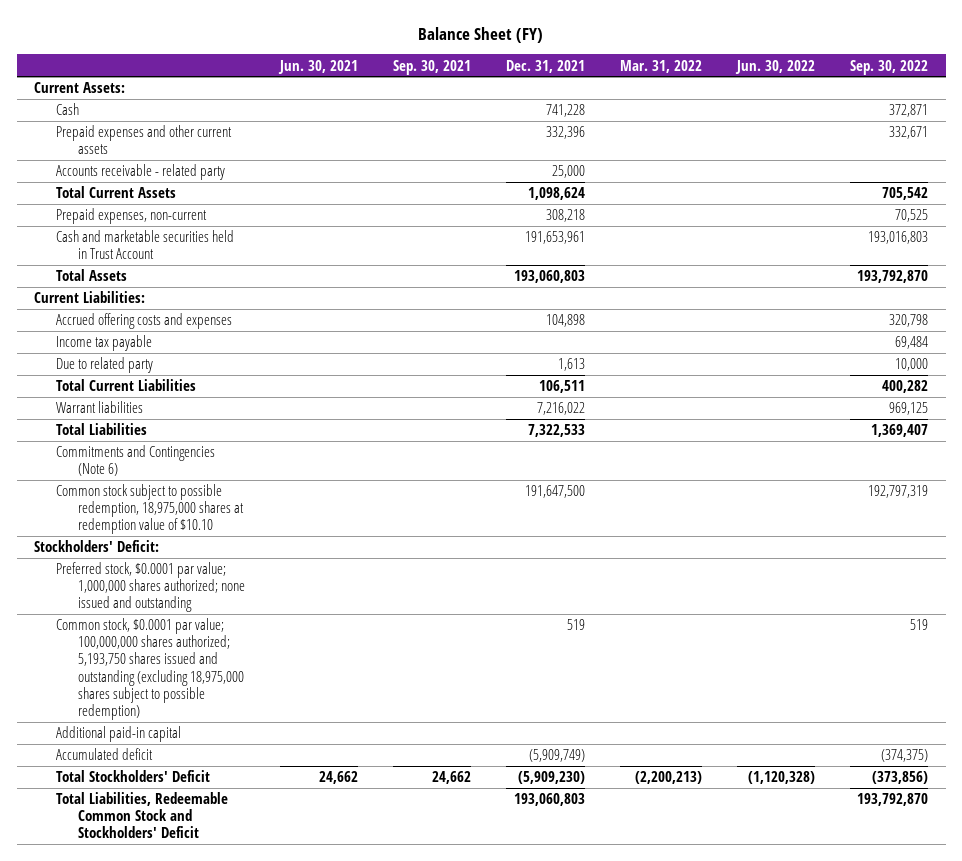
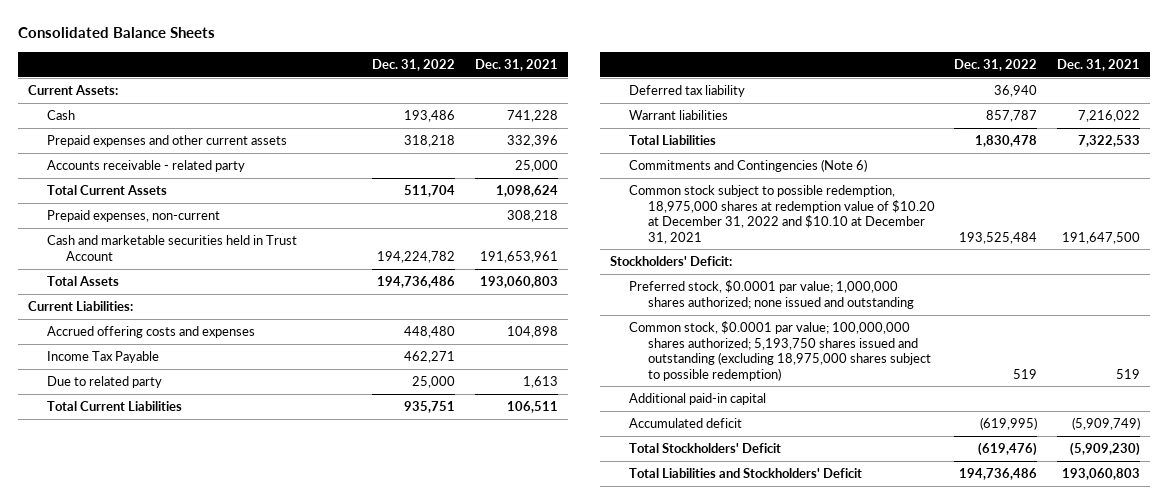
- Balance Sheet (FY)
+ Consolidated Balance Sheets
- | Jun. 30, 2021 | Sep. 30, 2021 | Dec. 31, 2021 | Mar. 31, 2022 | Jun. 30, 2022 | Sep. 30, 2022
+ | Dec. 31, 2022 | Dec. 31, 2021
- Income tax payable | | | | | | 69,484
+ Income Tax Payable | 462,271 |
+ Deferred tax liability | 36,940 |
- Common stock subject to possible redemption, 18,975,000 shares at redemption value of $10.10 | | | 191,647,500 | | | 192,797,319
+ Common stock subject to possible redemption, 18,975,000 shares at redemption value of $10.20 at December 31, 2022 and $10.10 at December 31, 2021 | 193,525,484 | 191,647,500
- Total Liabilities, Redeemable Common Stock and Stockholders' Deficit | | | 193,060,803 | | | 193,792,870
+ Total Liabilities and Stockholders' Deficit | 194,736,486 | 193,060,803

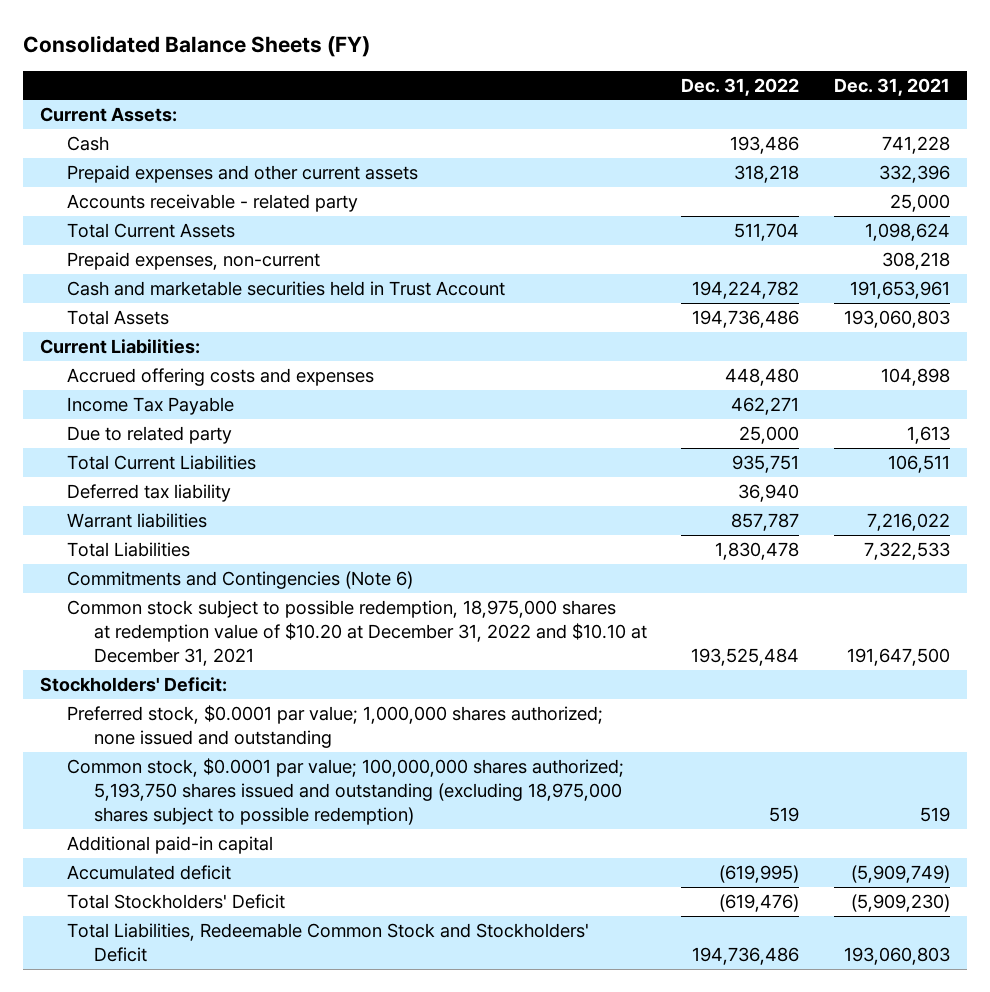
- Consolidated Balance Sheets
+ Consolidated Balance Sheets (FY)
- Total Liabilities and Stockholders' Deficit | 194,736,486 | 193,060,803
+ Total Liabilities, Redeemable Common Stock and Stockholders' Deficit | 194,736,486 | 193,060,803

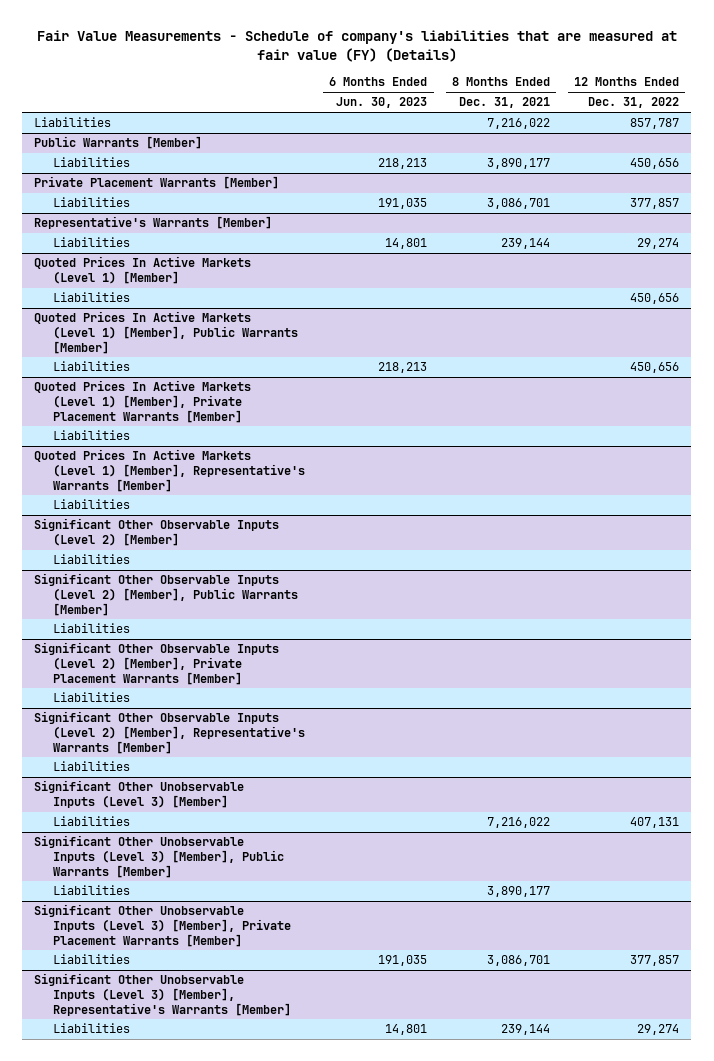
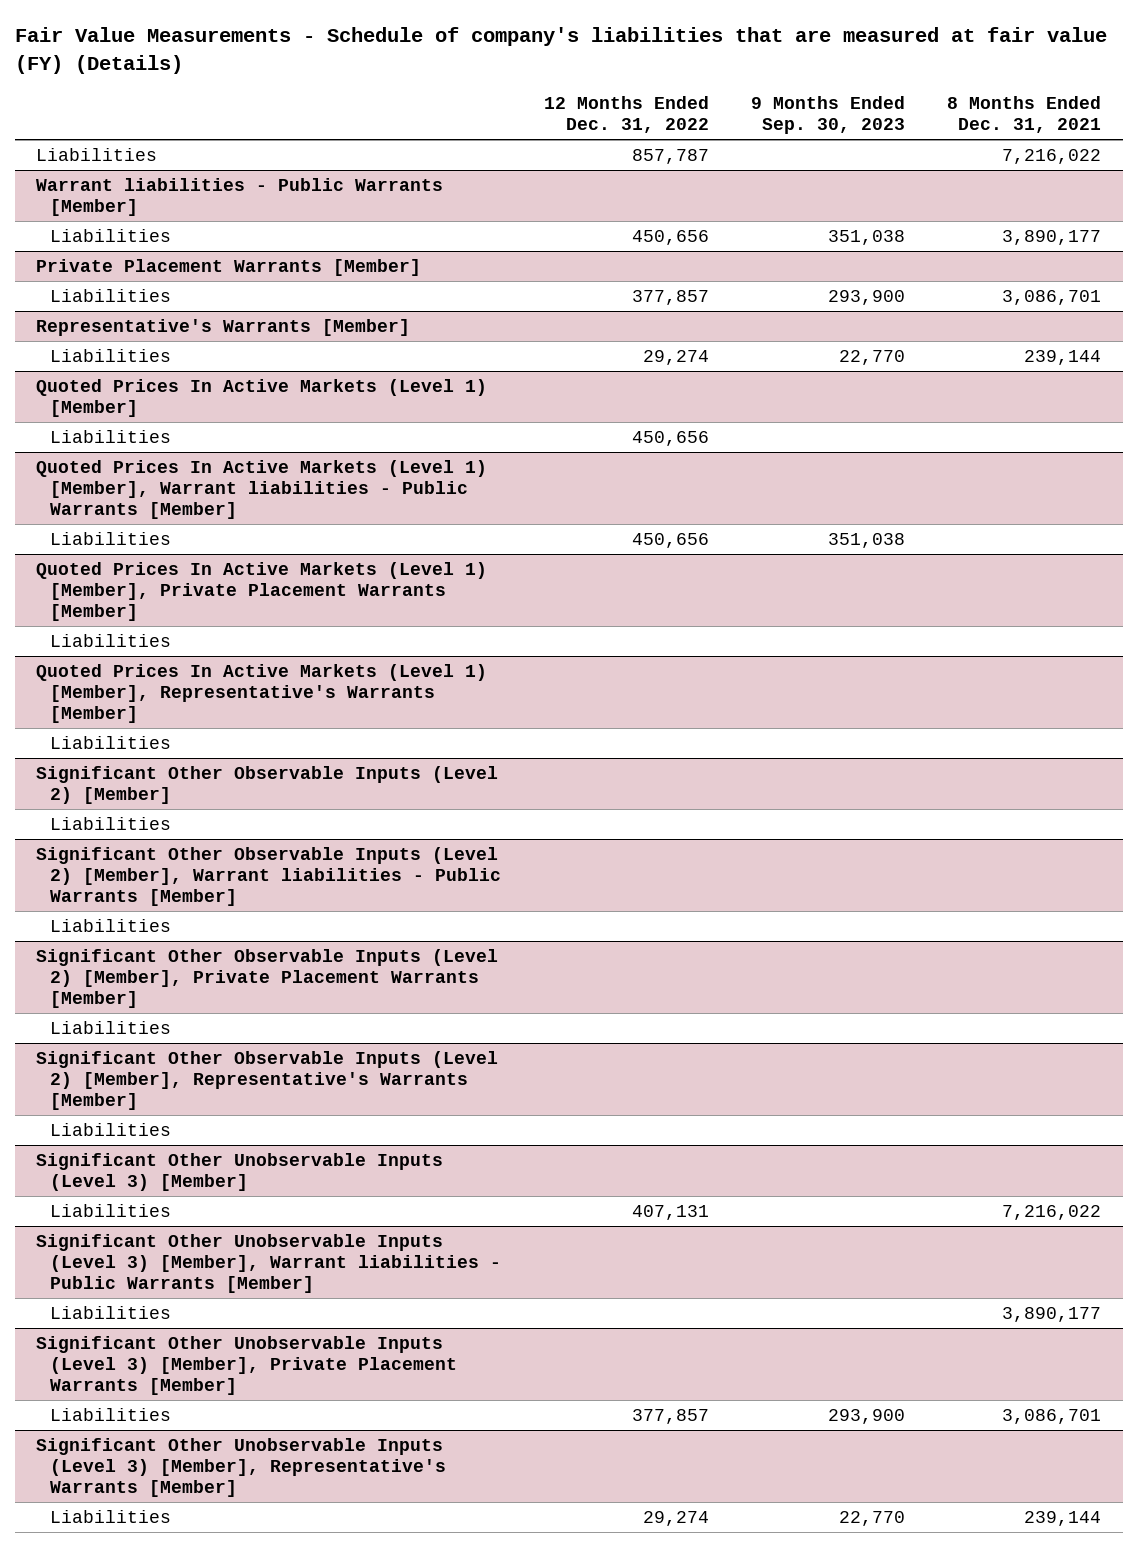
- | 6 Months Ended Jun. 30, 2023 | 8 Months Ended Dec. 31, 2021 | 12 Months Ended Dec. 31, 2022
+ | 12 Months Ended Dec. 31, 2022 | 9 Months Ended Sep. 30, 2023 | 8 Months Ended Dec. 31, 2021
- Public Warrants [Member]
+ Warrant liabilities - Public Warrants [Member]
- Quoted Prices In Active Markets (Level 1) [Member], Public Warrants [Member]
+ Quoted Prices In Active Markets (Level 1) [Member], Warrant liabilities - Public Warrants [Member]
- Significant Other Observable Inputs (Level 2) [Member], Public Warrants [Member]
+ Significant Other Observable Inputs (Level 2) [Member], Warrant liabilities - Public Warrants [Member]
- Significant Other Unobservable Inputs (Level 3) [Member], Public Warrants [Member]
+ Significant Other Unobservable Inputs (Level 3) [Member], Warrant liabilities - Public Warrants [Member]

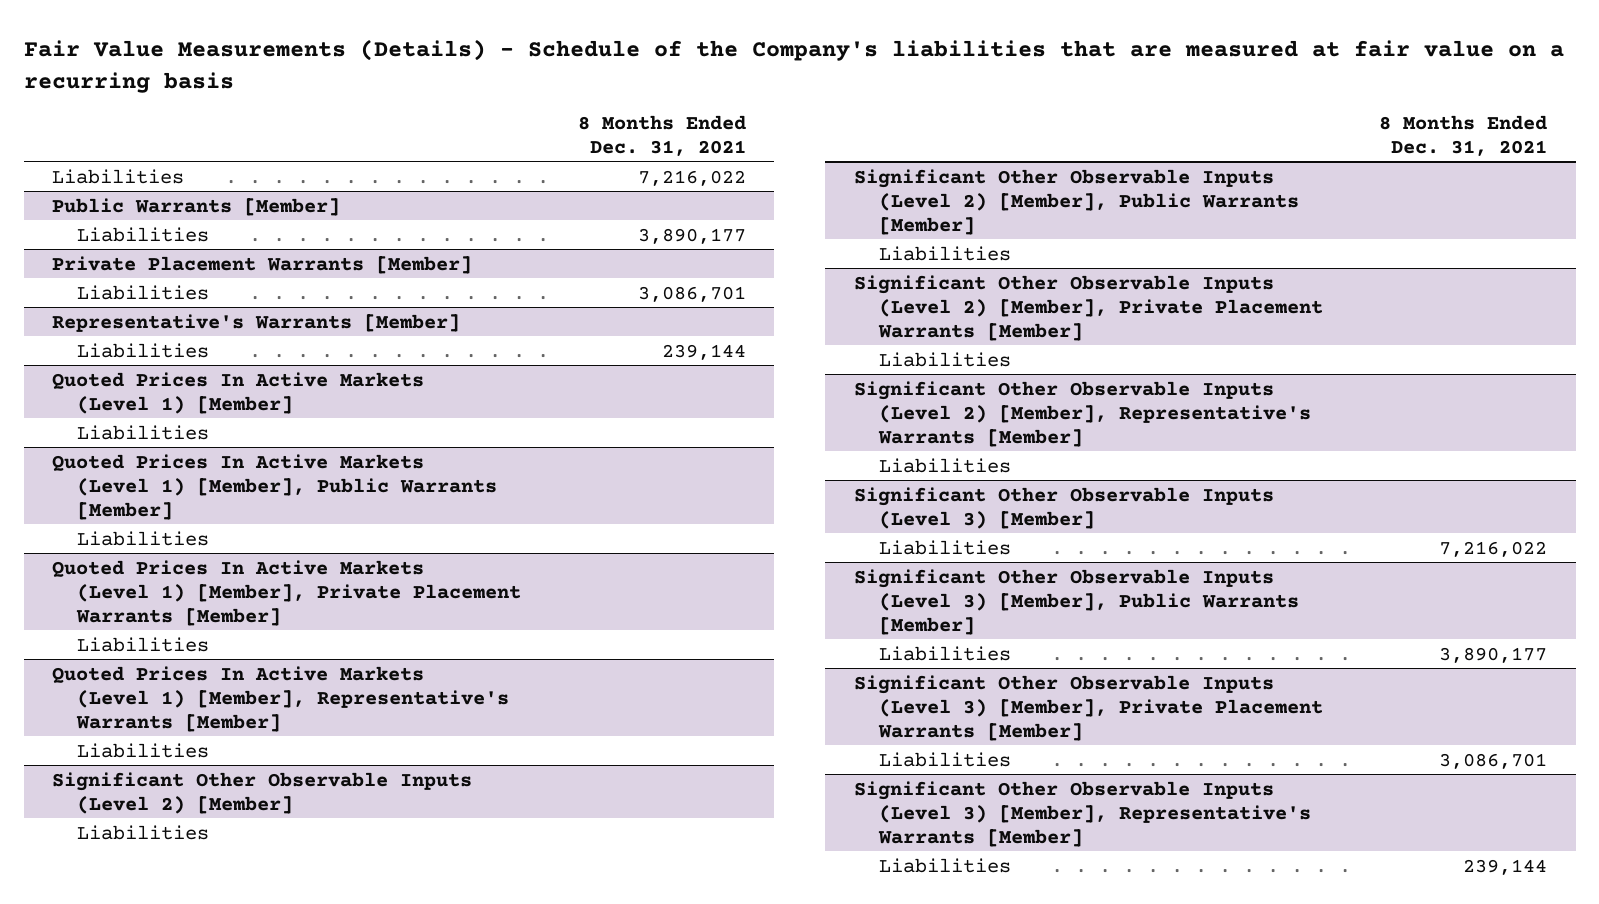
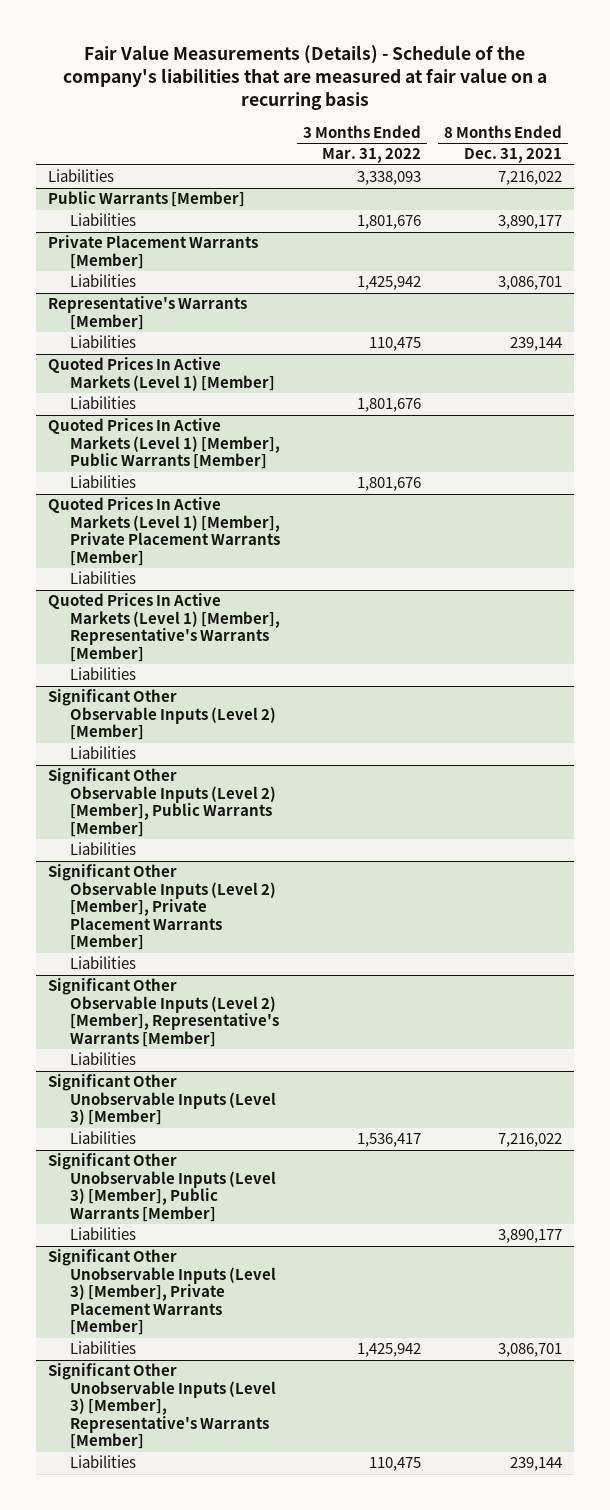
- Fair Value Measurements (Details) - Schedule of the Company's liabilities that are measured at fair value on a recurring basis
+ Fair Value Measurements (Details) - Schedule of the company's liabilities that are measured at fair value on a recurring basis
- | 8 Months Ended Dec. 31, 2021
+ | 3 Months Ended Mar. 31, 2022 | 8 Months Ended Dec. 31, 2021
- Significant Other Observable Inputs (Level 3) [Member]
+ Significant Other Unobservable Inputs (Level 3) [Member]
- Significant Other Observable Inputs (Level 3) [Member], Public Warrants [Member]
+ Significant Other Unobservable Inputs (Level 3) [Member], Public Warrants [Member]
- Significant Other Observable Inputs (Level 3) [Member], Private Placement Warrants [Member]
+ Significant Other Unobservable Inputs (Level 3) [Member], Private Placement Warrants [Member]
- Significant Other Observable Inputs (Level 3) [Member], Representative's Warrants [Member]
+ Significant Other Unobservable Inputs (Level 3) [Member], Representative's Warrants [Member]

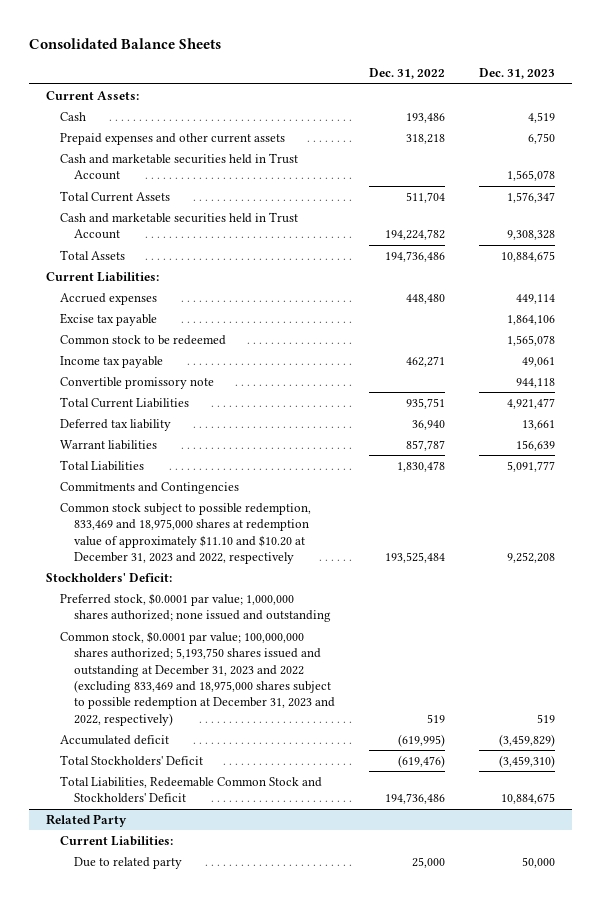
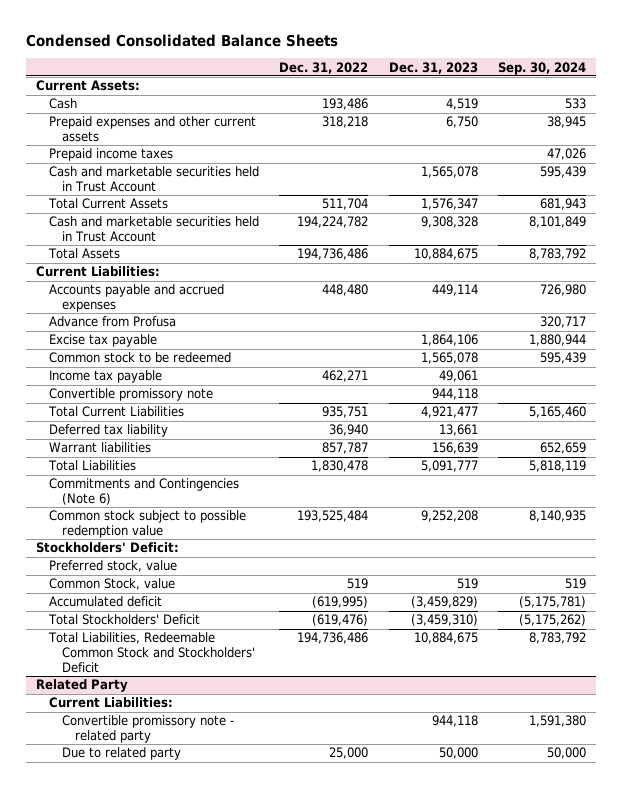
- Consolidated Balance Sheets
+ Condensed Consolidated Balance Sheets
- | Dec. 31, 2022 | Dec. 31, 2023
+ | Dec. 31, 2022 | Dec. 31, 2023 | Sep. 30, 2024
+ Prepaid income taxes | | | 47,026
- Accrued expenses | 448,480 | 449,114
+ Accounts payable and accrued expenses | 448,480 | 449,114 | 726,980
+ Advance from Profusa | | | 320,717
- Commitments and Contingencies
- Common stock subject to possible redemption, 833,469 and 18,975,000 shares at redemption value of approximately $11.10 and $10.20 at December 31, 2023 and 2022, respectively | 193,525,484 | 9,252,208
+ Commitments and Contingencies (Note 6)
+ Common stock subject to possible redemption value | 193,525,484 | 9,252,208 | 8,140,935
- Preferred stock, $0.0001 par value; 1,000,000 shares authorized; none issued and outstanding
- Common stock, $0.0001 par value; 100,000,000 shares authorized; 5,193,750 shares issued and outstanding at December 31, 2023 and 2022 (excluding 833,469 and 18,975,000 shares subject to possible redemption at December 31, 2023 and 2022, respectively) | 519 | 519
+ Preferred stock, value
+ Common Stock, value | 519 | 519 | 519
@ Related Party
+ Convertible promissory note - related party | | 944,118 | 1,591,380

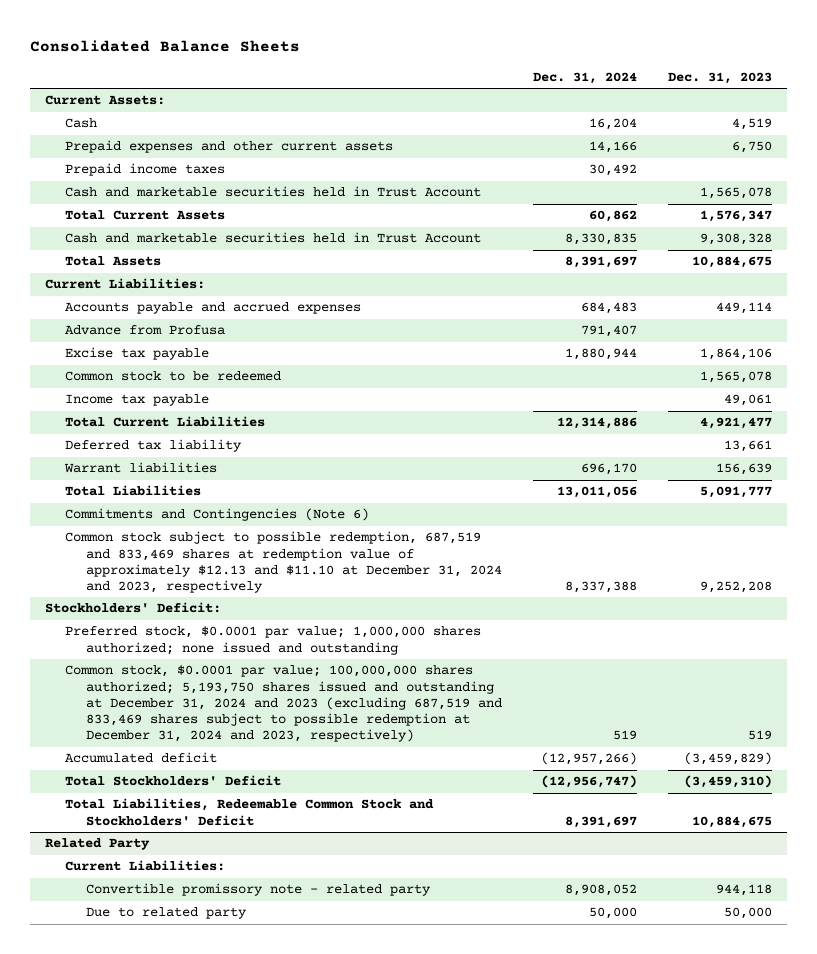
- Condensed Consolidated Balance Sheets
+ Consolidated Balance Sheets
- | Dec. 31, 2022 | Dec. 31, 2023 | Sep. 30, 2024
+ | Dec. 31, 2024 | Dec. 31, 2023
- Convertible promissory note | | 944,118 |
- Common stock subject to possible redemption value | 193,525,484 | 9,252,208 | 8,140,935
+ Common stock subject to possible redemption, 687,519 and 833,469 shares at redemption value of approximately $12.13 and $11.10 at December 31, 2024 and 2023, respectively | 8,337,388 | 9,252,208
- Preferred stock, value
- Common Stock, value | 519 | 519 | 519
+ Preferred stock, $0.0001 par value; 1,000,000 shares authorized; none issued and outstanding
+ Common stock, $0.0001 par value; 100,000,000 shares authorized; 5,193,750 shares issued and outstanding at December 31, 2024 and 2023 (excluding 687,519 and 833,469 shares subject to possible redemption at December 31, 2024 and 2023, respectively) | 519 | 519

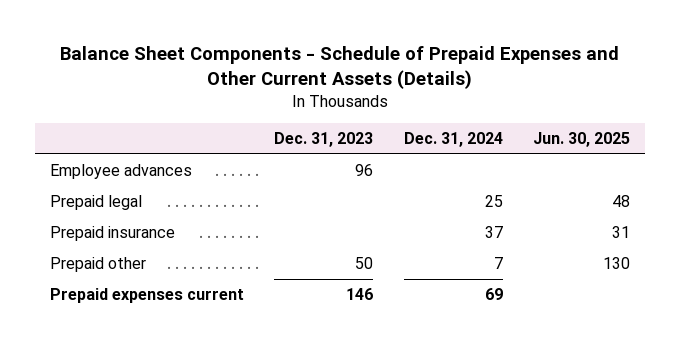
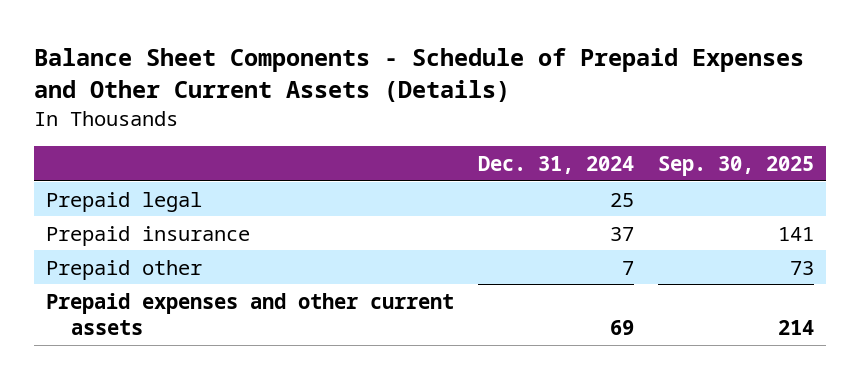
- | Dec. 31, 2023 | Dec. 31, 2024 | Jun. 30, 2025
+ | Dec. 31, 2024 | Sep. 30, 2025
- Employee advances | 96 | |
- Prepaid expenses current | 146 | 69 |
+ Prepaid expenses and other current assets | 69 | 214

